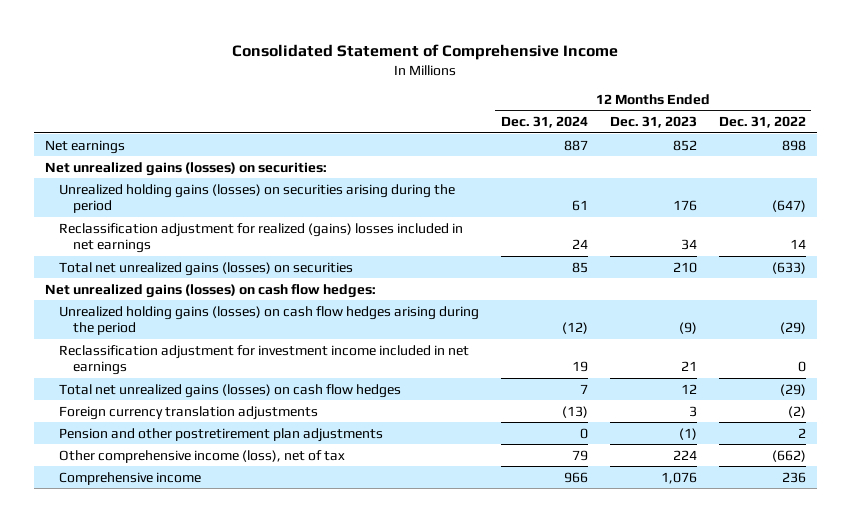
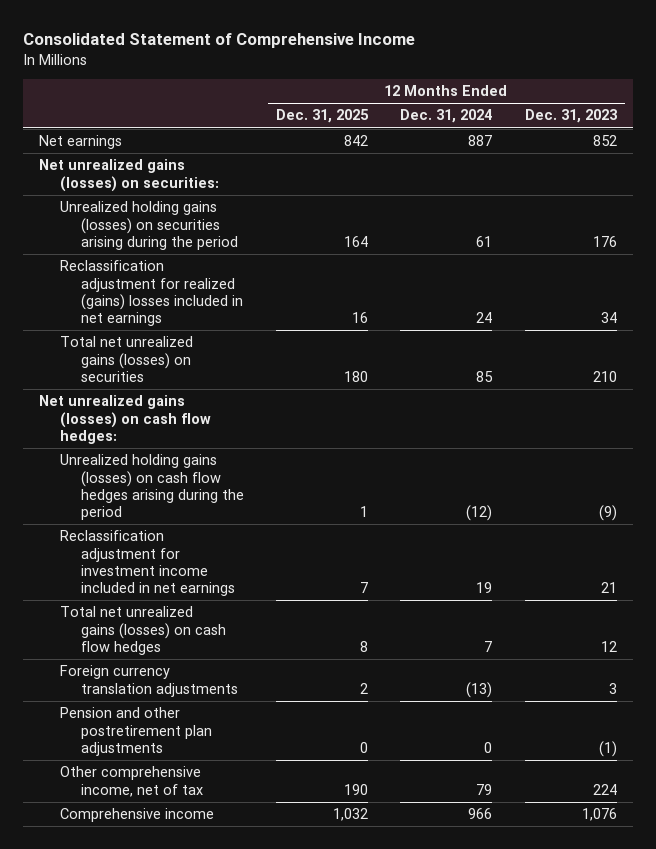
- | 12 Months Ended Dec. 31, 2024 | 12 Months Ended Dec. 31, 2023 | 12 Months Ended Dec. 31, 2022
+ | 12 Months Ended Dec. 31, 2025 | 12 Months Ended Dec. 31, 2024 | 12 Months Ended Dec. 31, 2023
- Other comprehensive income (loss), net of tax | 79 | 224 | (662)
+ Other comprehensive income, net of tax | 190 | 79 | 224

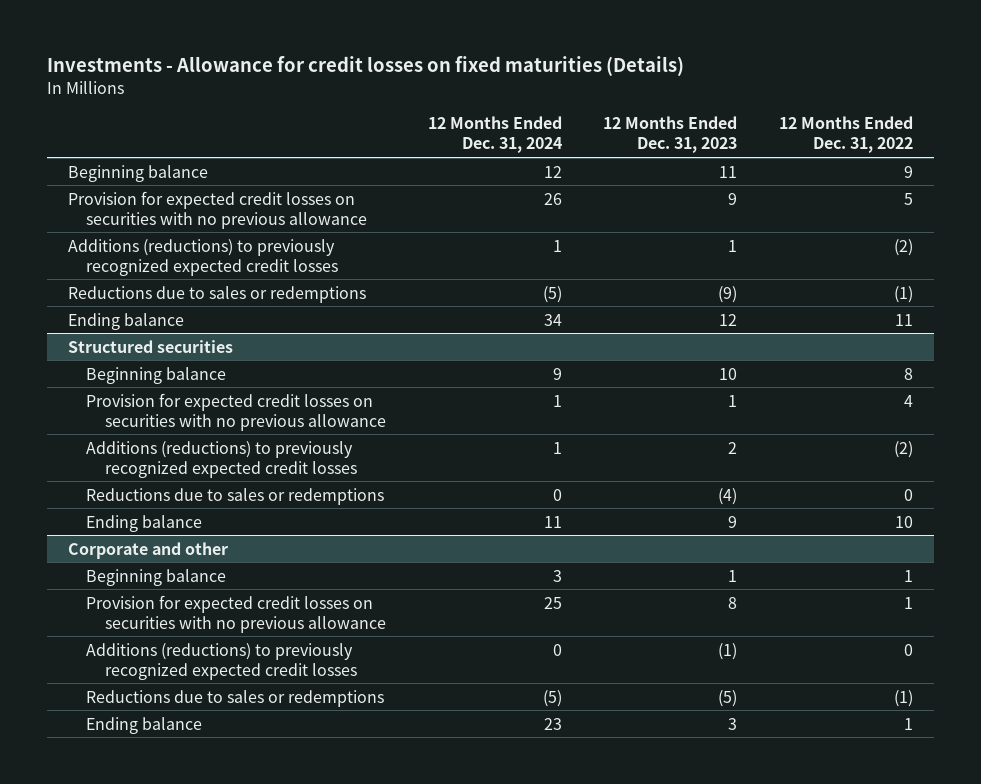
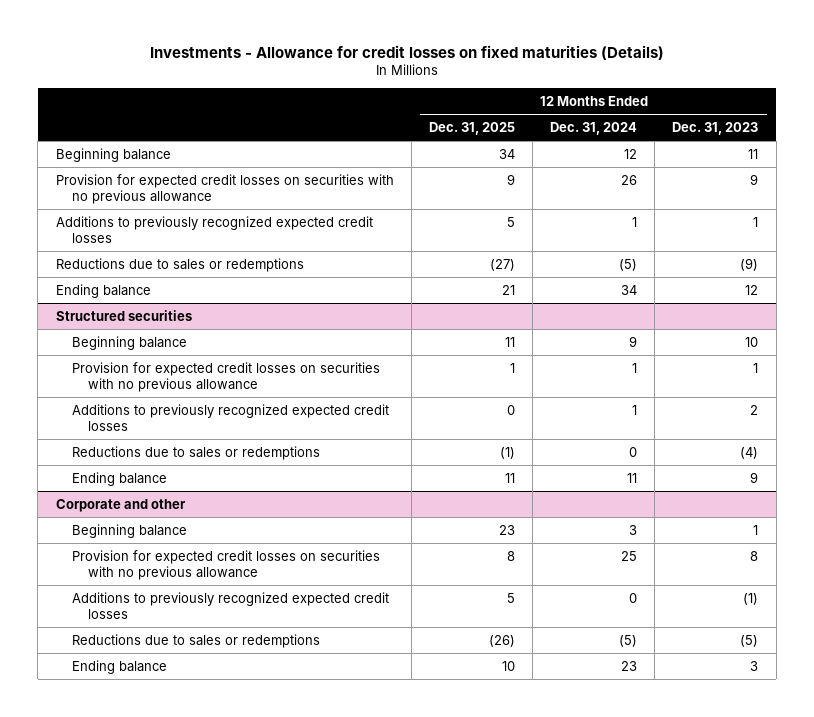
- | 12 Months Ended Dec. 31, 2024 | 12 Months Ended Dec. 31, 2023 | 12 Months Ended Dec. 31, 2022
+ | 12 Months Ended Dec. 31, 2025 | 12 Months Ended Dec. 31, 2024 | 12 Months Ended Dec. 31, 2023
- Additions (reductions) to previously recognized expected credit losses | 1 | 1 | (2)
+ Additions to previously recognized expected credit losses | 5 | 1 | 1
@ Structured securities
- Additions (reductions) to previously recognized expected credit losses | 1 | 2 | (2)
+ Additions to previously recognized expected credit losses | 0 | 1 | 2
@ Corporate and other
- Additions (reductions) to previously recognized expected credit losses | 0 | (1) | 0
+ Additions to previously recognized expected credit losses | 5 | 0 | (1)

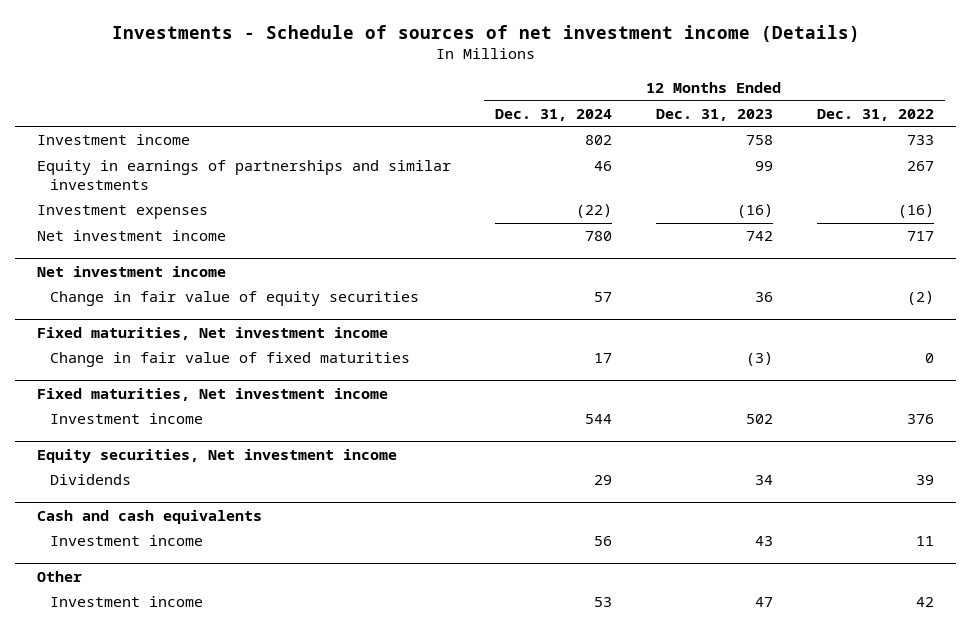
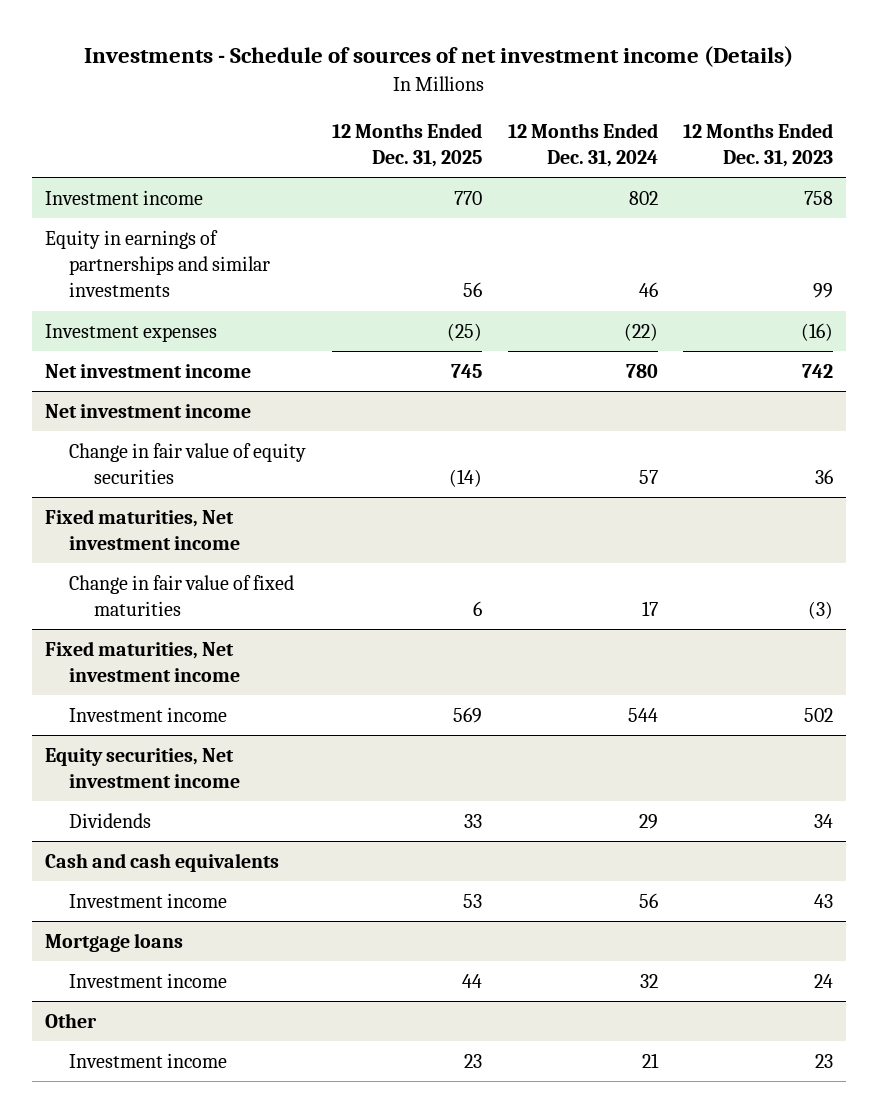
- | 12 Months Ended Dec. 31, 2024 | 12 Months Ended Dec. 31, 2023 | 12 Months Ended Dec. 31, 2022
+ | 12 Months Ended Dec. 31, 2025 | 12 Months Ended Dec. 31, 2024 | 12 Months Ended Dec. 31, 2023
+ Mortgage loans
+ Investment income | 44 | 32 | 24
@ Other
- Investment income | 53 | 47 | 42
+ Investment income | 23 | 21 | 23

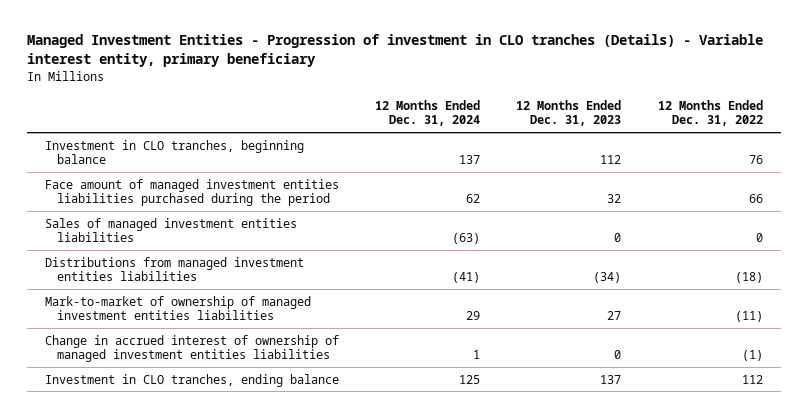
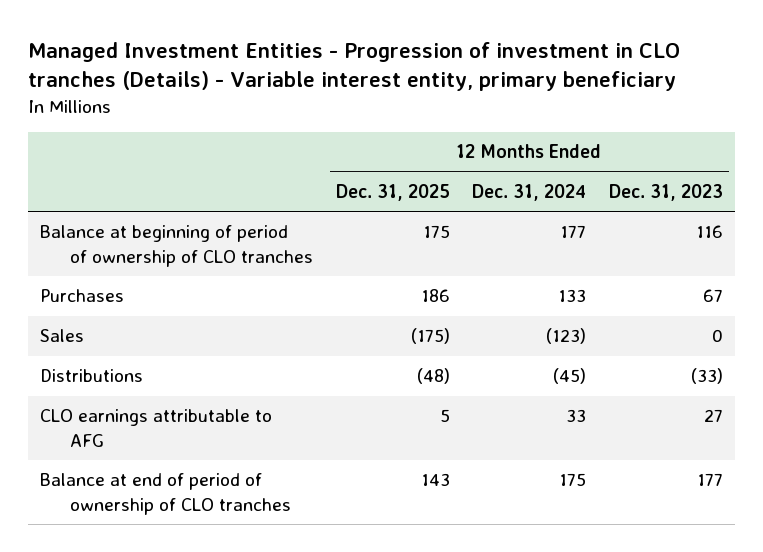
- | 12 Months Ended Dec. 31, 2024 | 12 Months Ended Dec. 31, 2023 | 12 Months Ended Dec. 31, 2022
+ | 12 Months Ended Dec. 31, 2025 | 12 Months Ended Dec. 31, 2024 | 12 Months Ended Dec. 31, 2023
- Investment in CLO tranches, beginning balance | 137 | 112 | 76
- Face amount of managed investment entities liabilities purchased during the period | 62 | 32 | 66
- Sales of managed investment entities liabilities | (63) | 0 | 0
- Distributions from managed investment entities liabilities | (41) | (34) | (18)
- Mark-to-market of ownership of managed investment entities liabilities | 29 | 27 | (11)
- Change in accrued interest of ownership of managed investment entities liabilities | 1 | 0 | (1)
- Investment in CLO tranches, ending balance | 125 | 137 | 112
+ Balance at beginning of period of ownership of CLO tranches | 175 | 177 | 116
+ Purchases | 186 | 133 | 67
+ Sales | (175) | (123) | 0
+ Distributions | (48) | (45) | (33)
+ CLO earnings attributable to AFG | 5 | 33 | 27
+ Balance at end of period of ownership of CLO tranches | 143 | 175 | 177

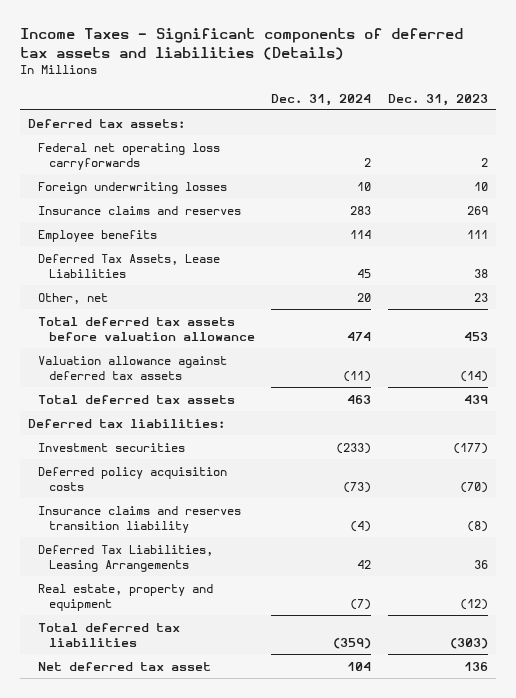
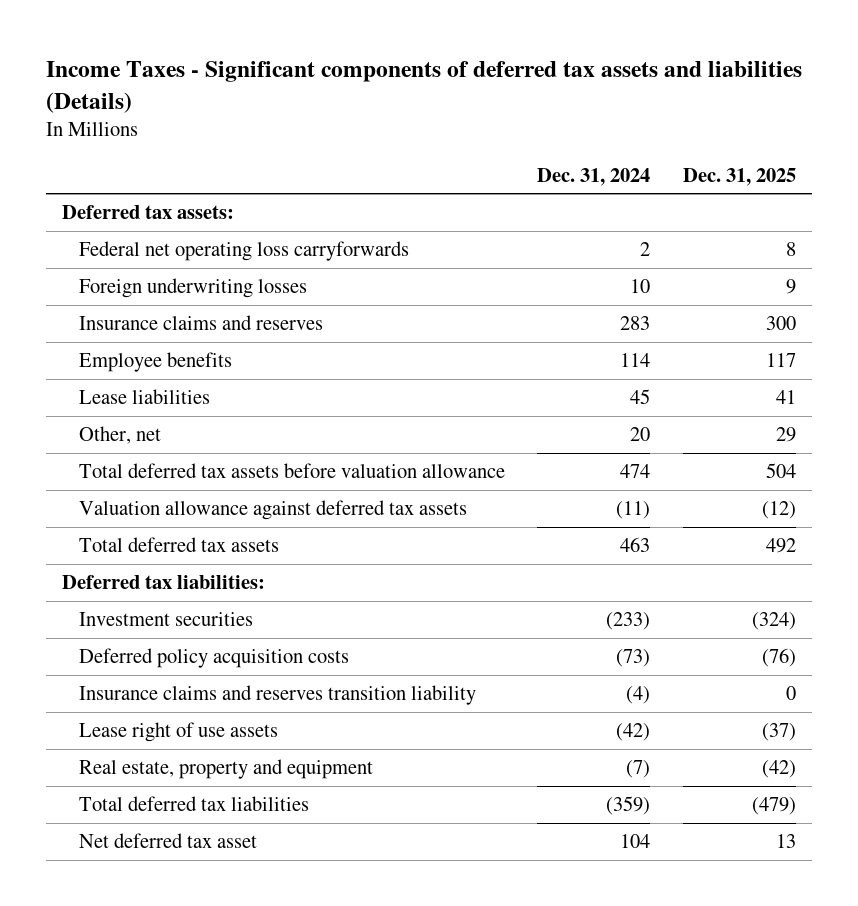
- | Dec. 31, 2024 | Dec. 31, 2023
+ | Dec. 31, 2024 | Dec. 31, 2025
- Deferred Tax Assets, Lease Liabilities | 45 | 38
+ Lease liabilities | 45 | 41
- Deferred Tax Liabilities, Leasing Arrangements | 42 | 36
+ Lease right of use assets | (42) | (37)

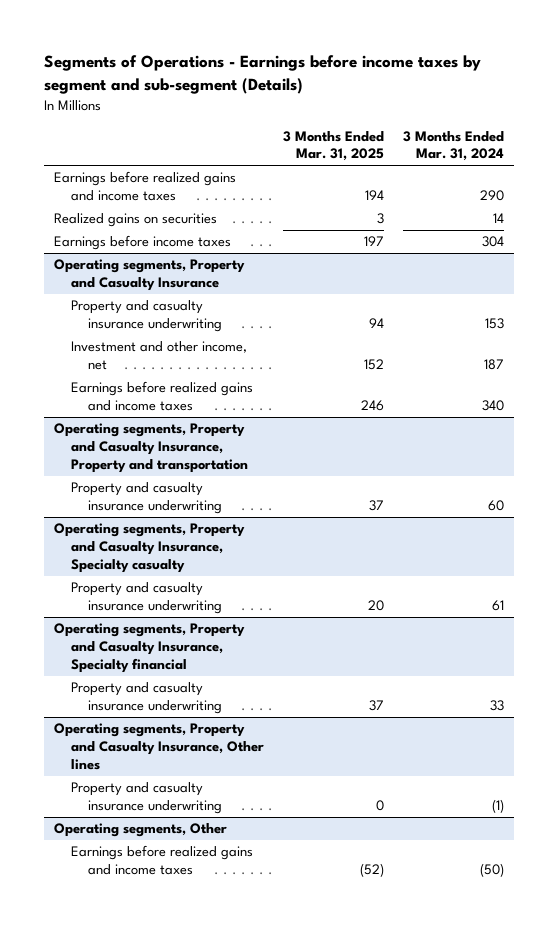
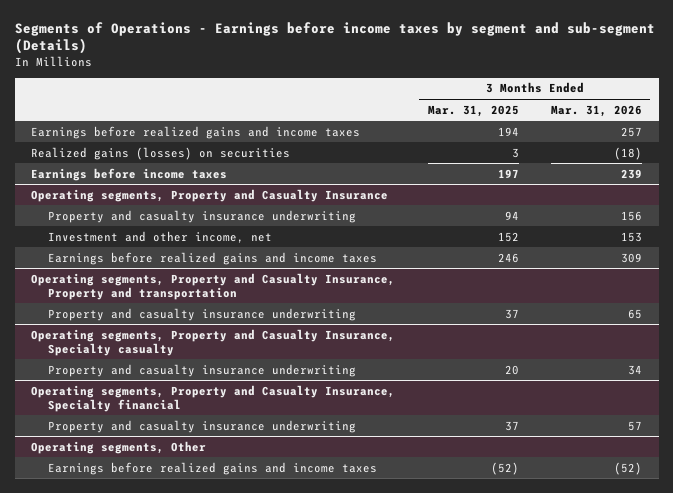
- | 3 Months Ended Mar. 31, 2025 | 3 Months Ended Mar. 31, 2024
+ | 3 Months Ended Mar. 31, 2025 | 3 Months Ended Mar. 31, 2026
- Realized gains on securities | 3 | 14
+ Realized gains (losses) on securities | 3 | (18)
- Operating segments, Property and Casualty Insurance, Other lines
- Property and casualty insurance underwriting | 0 | (1)

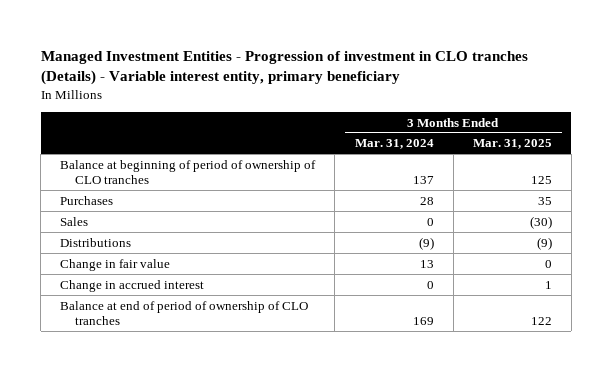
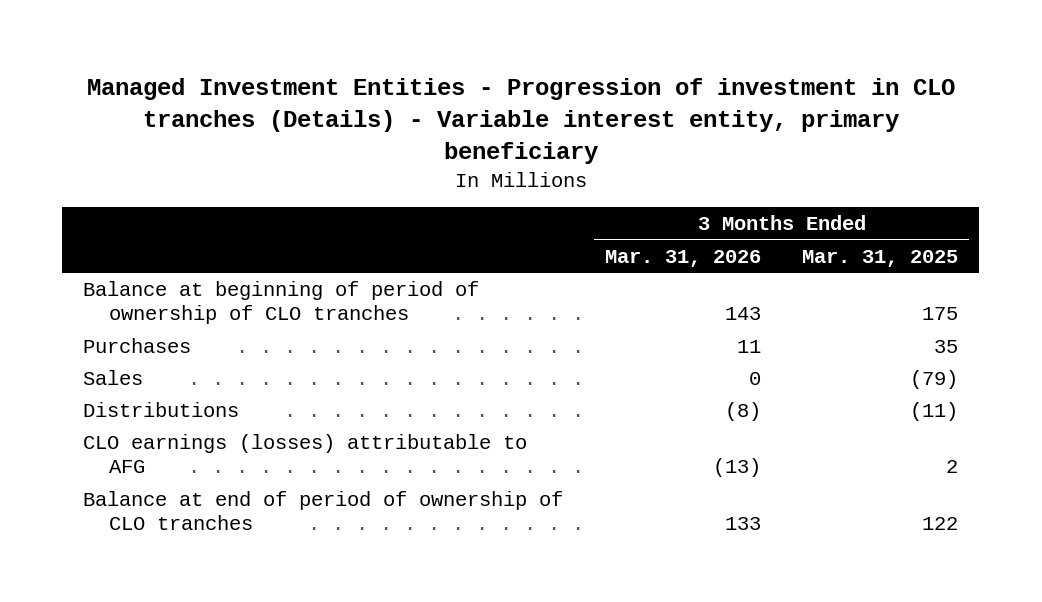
- | 3 Months Ended Mar. 31, 2024 | 3 Months Ended Mar. 31, 2025
+ | 3 Months Ended Mar. 31, 2026 | 3 Months Ended Mar. 31, 2025
- Balance at beginning of period of ownership of CLO tranches | 137 | 125
+ Balance at beginning of period of ownership of CLO tranches | 143 | 175
- Sales | 0 | (30)
- Distributions | (9) | (9)
- Change in fair value | 13 | 0
- Change in accrued interest | 0 | 1
+ Sales | 0 | (79)
+ Distributions | (8) | (11)
+ CLO earnings (losses) attributable to AFG | (13) | 2

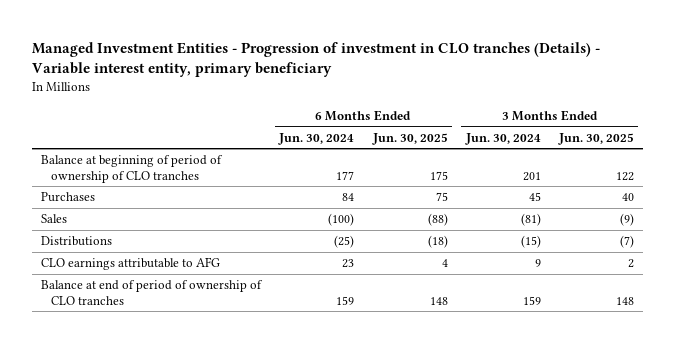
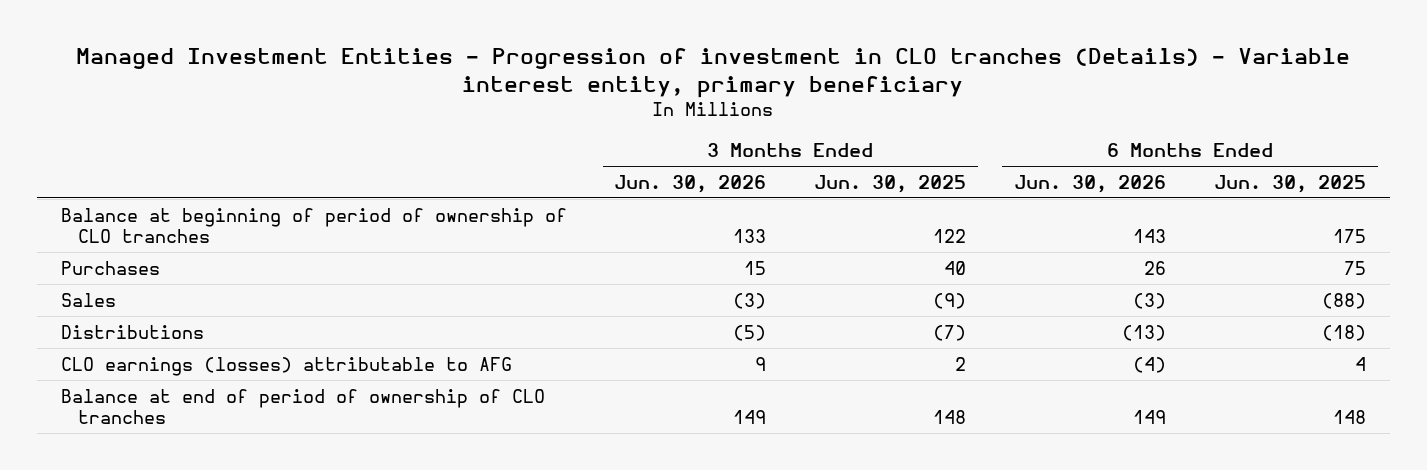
- | 6 Months Ended Jun. 30, 2024 | 6 Months Ended Jun. 30, 2025 | 3 Months Ended Jun. 30, 2024 | 3 Months Ended Jun. 30, 2025
+ | 3 Months Ended Jun. 30, 2026 | 3 Months Ended Jun. 30, 2025 | 6 Months Ended Jun. 30, 2026 | 6 Months Ended Jun. 30, 2025
- CLO earnings attributable to AFG | 23 | 4 | 9 | 2
+ CLO earnings (losses) attributable to AFG | 9 | 2 | (4) | 4

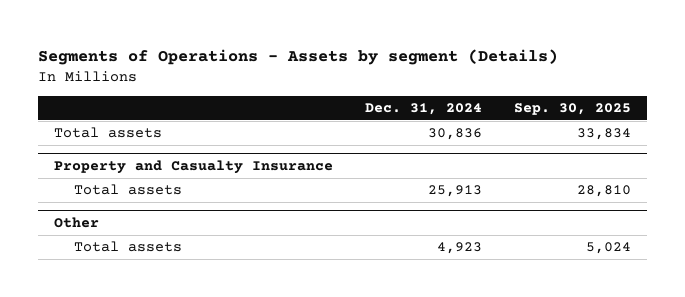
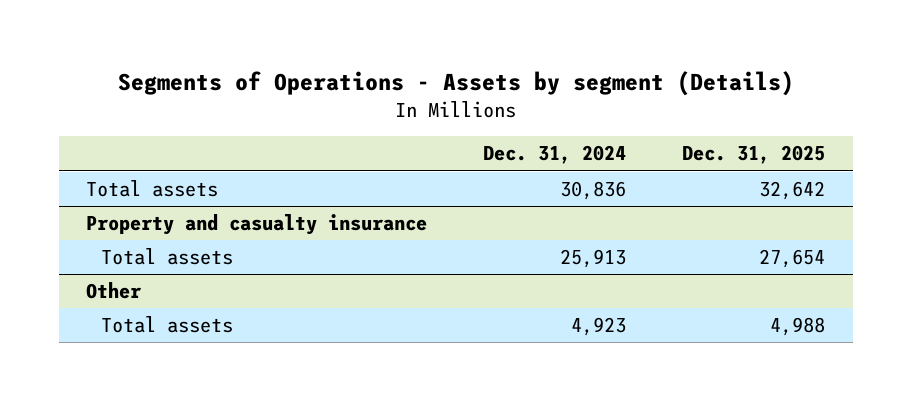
- | Dec. 31, 2024 | Sep. 30, 2025
+ | Dec. 31, 2024 | Dec. 31, 2025
- Property and Casualty Insurance
+ Property and casualty insurance

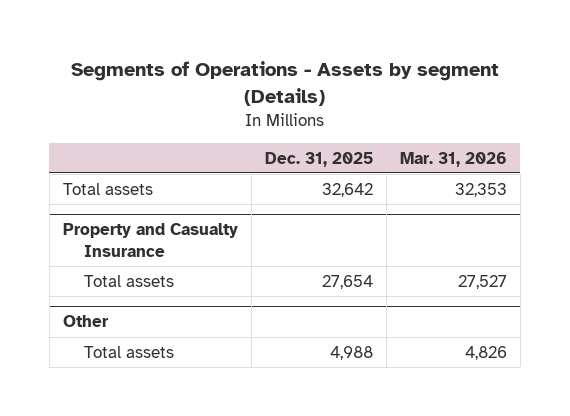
- | Dec. 31, 2024 | Dec. 31, 2025
+ | Dec. 31, 2025 | Mar. 31, 2026
- Property and casualty insurance
+ Property and Casualty Insurance

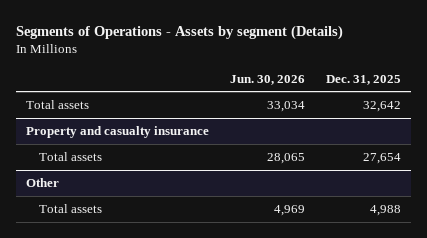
- | Dec. 31, 2025 | Mar. 31, 2026
+ | Jun. 30, 2026 | Dec. 31, 2025
- Property and Casualty Insurance
+ Property and casualty insurance

